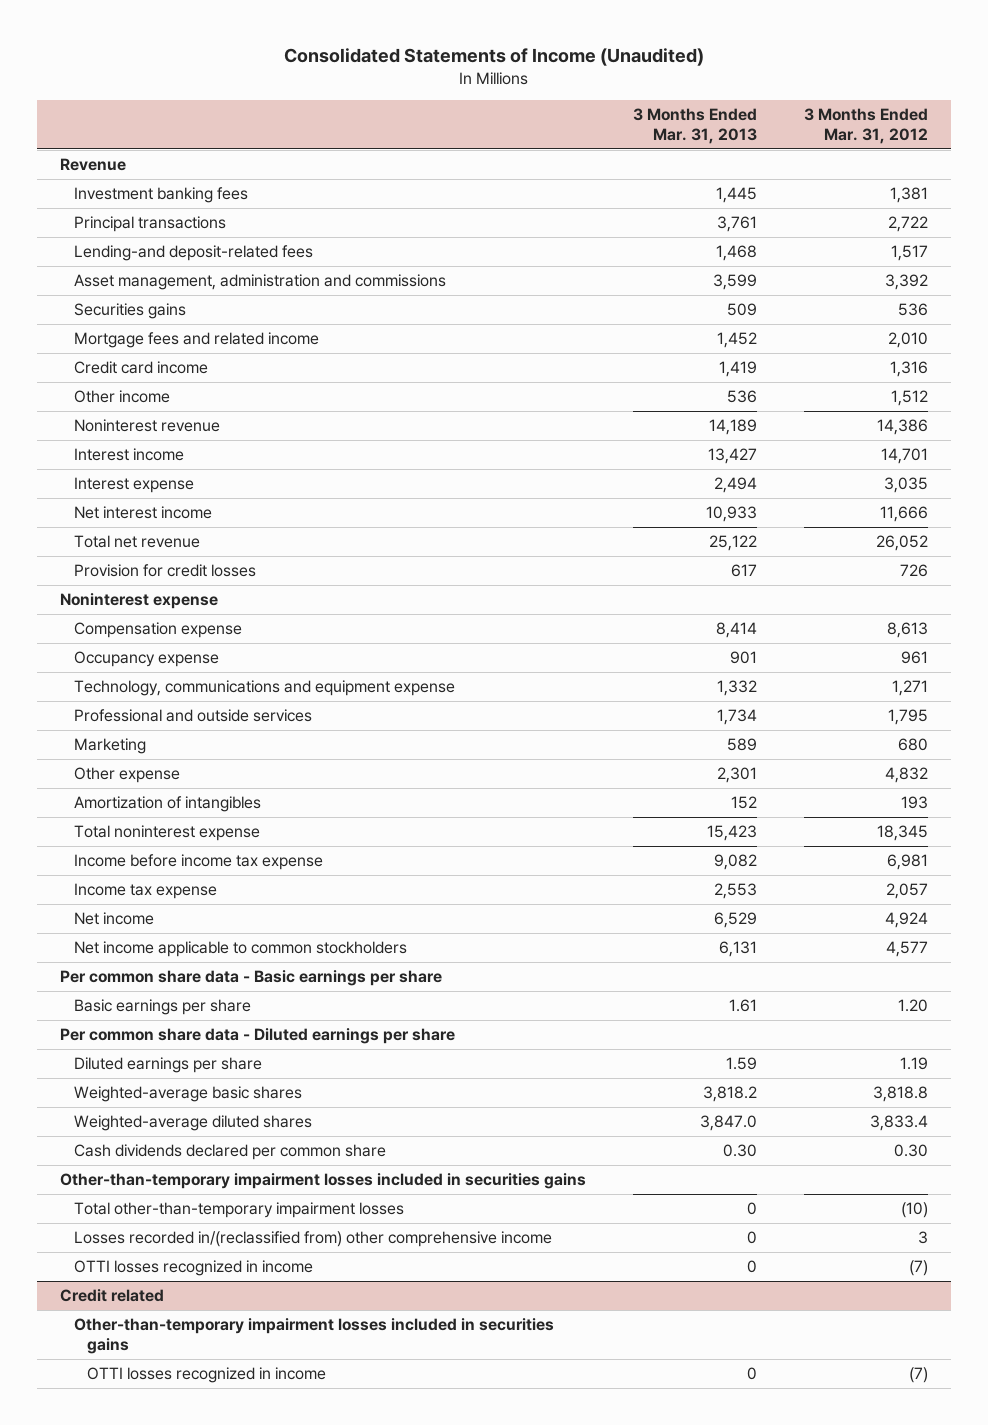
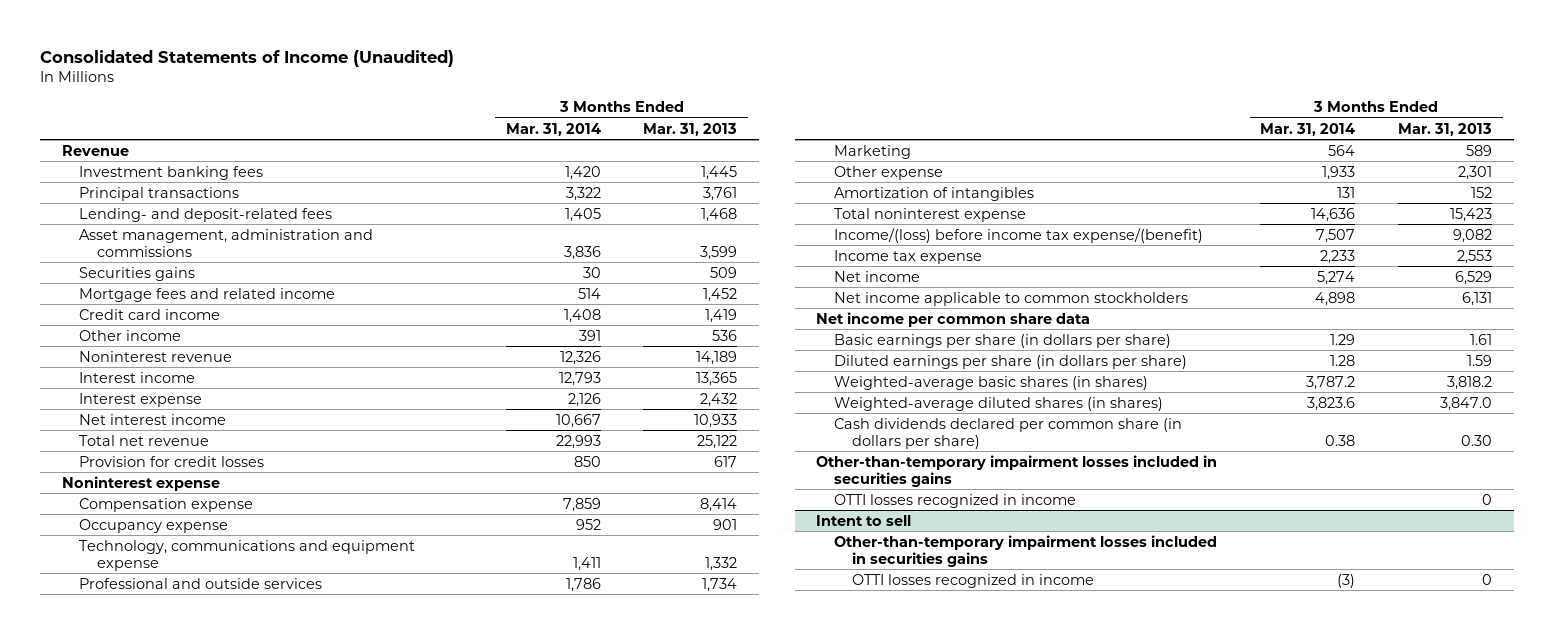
- | 3 Months Ended Mar. 31, 2013 | 3 Months Ended Mar. 31, 2012
+ | 3 Months Ended Mar. 31, 2014 | 3 Months Ended Mar. 31, 2013
- Lending-and deposit-related fees | 1,468 | 1,517
+ Lending- and deposit-related fees | 1,405 | 1,468
- Interest income | 13,427 | 14,701
- Interest expense | 2,494 | 3,035
+ Interest income | 12,793 | 13,365
+ Interest expense | 2,126 | 2,432
- Income before income tax expense | 9,082 | 6,981
+ Income/(loss) before income tax expense/(benefit) | 7,507 | 9,082
- Per common share data - Basic earnings per share
- Basic earnings per share | 1.61 | 1.20
- Per common share data - Diluted earnings per share
- Diluted earnings per share | 1.59 | 1.19
- Weighted-average basic shares | 3,818.2 | 3,818.8
- Weighted-average diluted shares | 3,847.0 | 3,833.4
- Cash dividends declared per common share | 0.30 | 0.30
+ Net income per common share data
+ Basic earnings per share (in dollars per share) | 1.29 | 1.61
+ Diluted earnings per share (in dollars per share) | 1.28 | 1.59
+ Weighted-average basic shares (in shares) | 3,787.2 | 3,818.2
+ Weighted-average diluted shares (in shares) | 3,823.6 | 3,847.0
+ Cash dividends declared per common share (in dollars per share) | 0.38 | 0.30
- Total other-than-temporary impairment losses | 0 | (10)
- Losses recorded in/(reclassified from) other comprehensive income | 0 | 3
- Credit related
+ Intent to sell

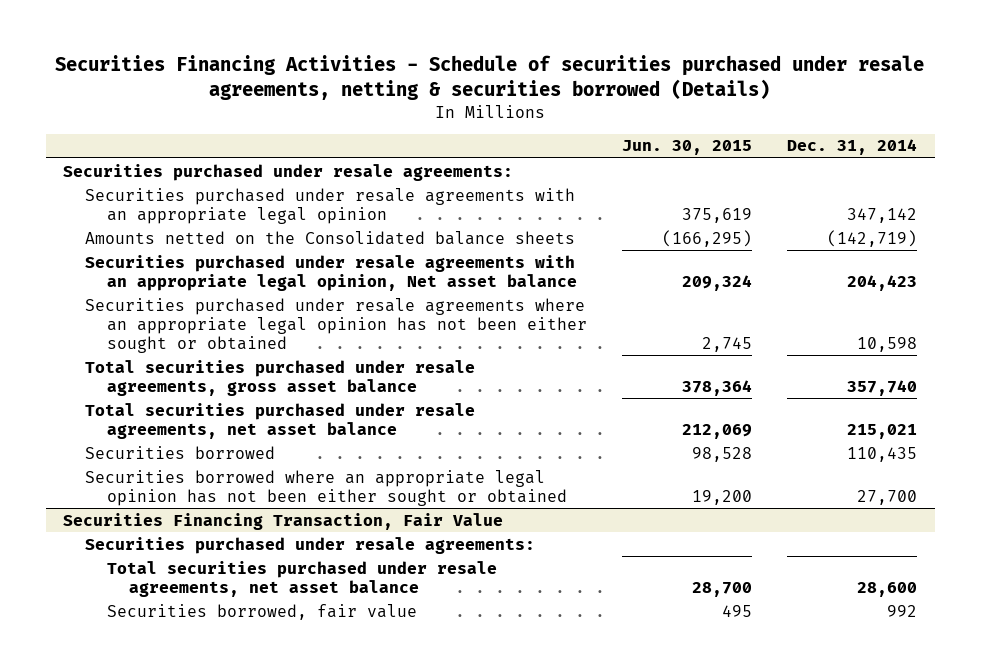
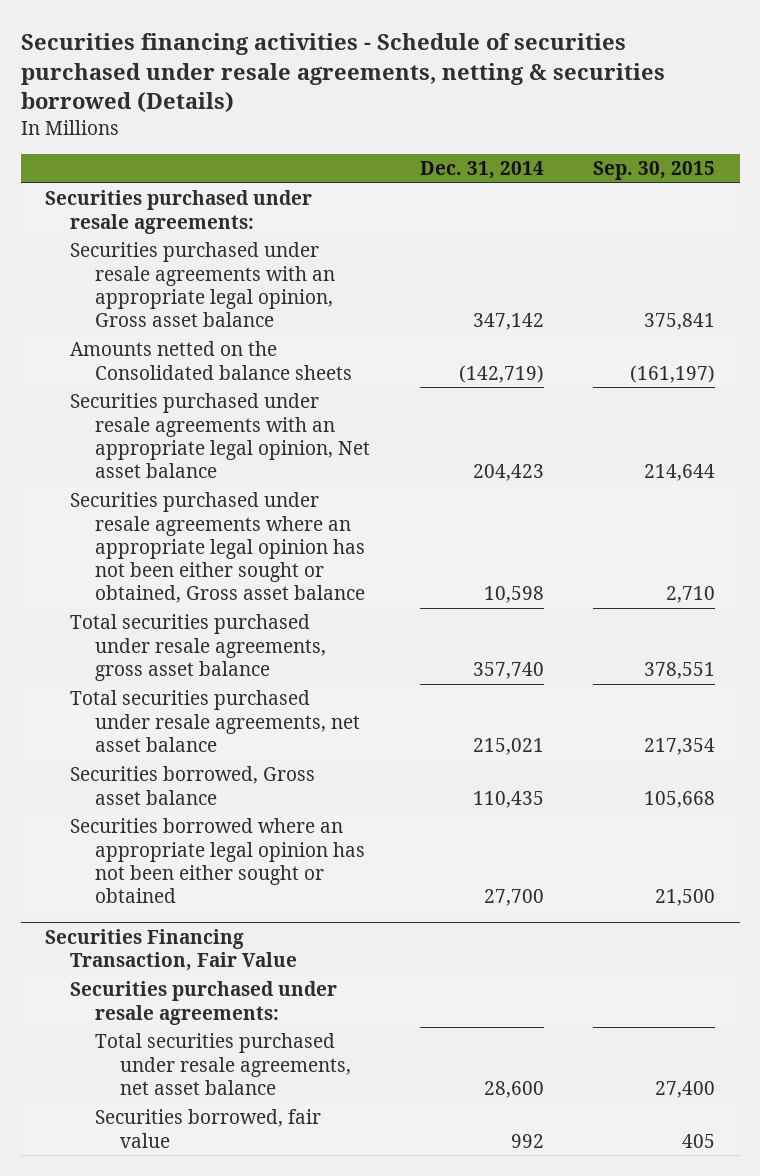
- Securities Financing Activities - Schedule of securities purchased under resale agreements, netting & securities borrowed (Details)
+ Securities financing activities - Schedule of securities purchased under resale agreements, netting & securities borrowed (Details)
- | Jun. 30, 2015 | Dec. 31, 2014
+ | Dec. 31, 2014 | Sep. 30, 2015
- Securities purchased under resale agreements with an appropriate legal opinion | 375,619 | 347,142
+ Securities purchased under resale agreements with an appropriate legal opinion, Gross asset balance | 347,142 | 375,841
- Securities purchased under resale agreements where an appropriate legal opinion has not been either sought or obtained | 2,745 | 10,598
+ Securities purchased under resale agreements where an appropriate legal opinion has not been either sought or obtained, Gross asset balance | 10,598 | 2,710
- Securities borrowed | 98,528 | 110,435
+ Securities borrowed, Gross asset balance | 110,435 | 105,668

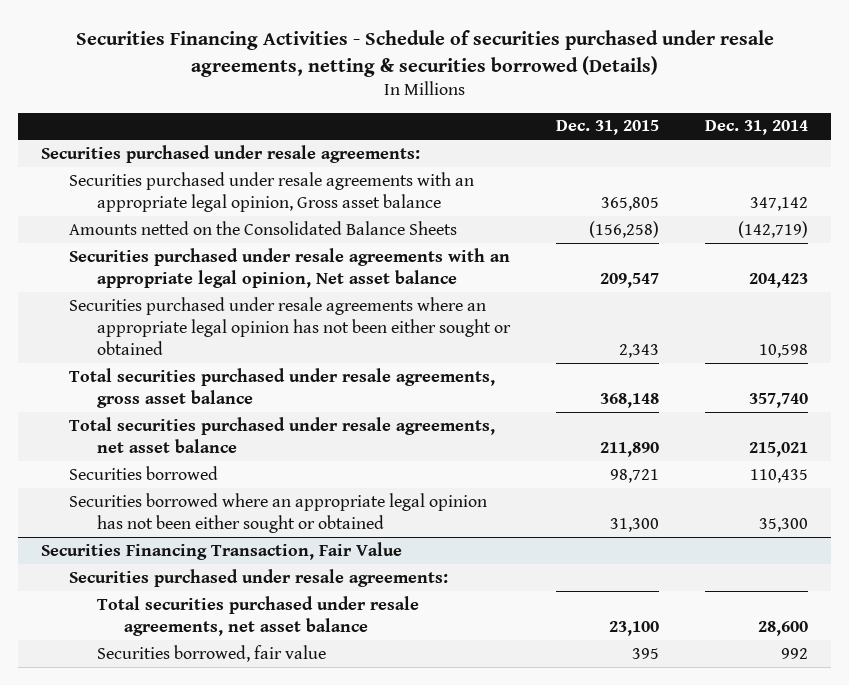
- Securities financing activities - Schedule of securities purchased under resale agreements, netting & securities borrowed (Details)
+ Securities Financing Activities - Schedule of securities purchased under resale agreements, netting & securities borrowed (Details)
- | Dec. 31, 2014 | Sep. 30, 2015
+ | Dec. 31, 2015 | Dec. 31, 2014
- Amounts netted on the Consolidated balance sheets | (142,719) | (161,197)
+ Amounts netted on the Consolidated Balance Sheets | (156,258) | (142,719)
- Securities purchased under resale agreements where an appropriate legal opinion has not been either sought or obtained, Gross asset balance | 10,598 | 2,710
+ Securities purchased under resale agreements where an appropriate legal opinion has not been either sought or obtained | 2,343 | 10,598
- Securities borrowed, Gross asset balance | 110,435 | 105,668
- Securities borrowed where an appropriate legal opinion has not been either sought or obtained | 27,700 | 21,500
+ Securities borrowed | 98,721 | 110,435
+ Securities borrowed where an appropriate legal opinion has not been either sought or obtained | 31,300 | 35,300

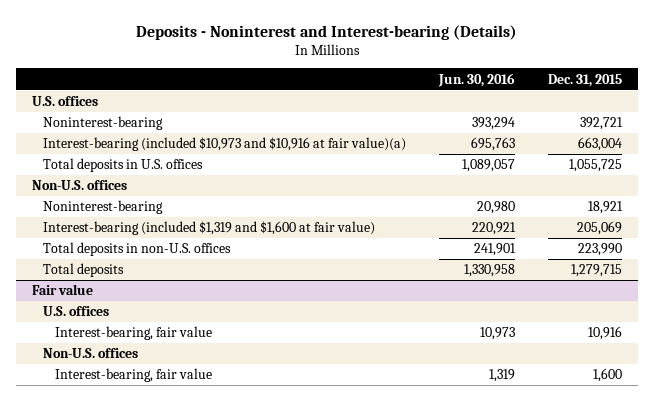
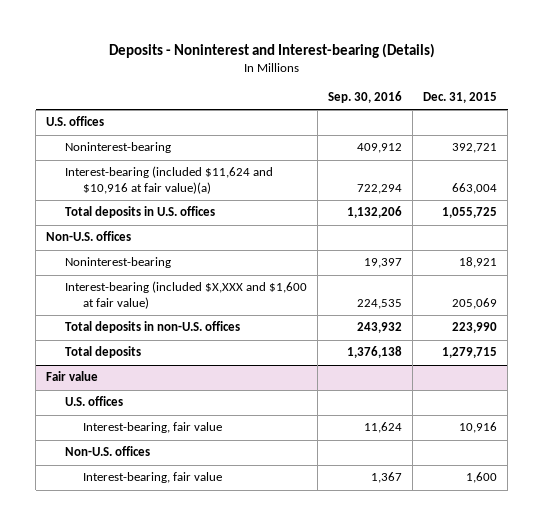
- | Jun. 30, 2016 | Dec. 31, 2015
+ | Sep. 30, 2016 | Dec. 31, 2015
- Interest-bearing (included $10,973 and $10,916 at fair value)(a) | 695,763 | 663,004
+ Interest-bearing (included $11,624 and $10,916 at fair value)(a) | 722,294 | 663,004
- Interest-bearing (included $1,319 and $1,600 at fair value) | 220,921 | 205,069
+ Interest-bearing (included $X,XXX and $1,600 at fair value) | 224,535 | 205,069

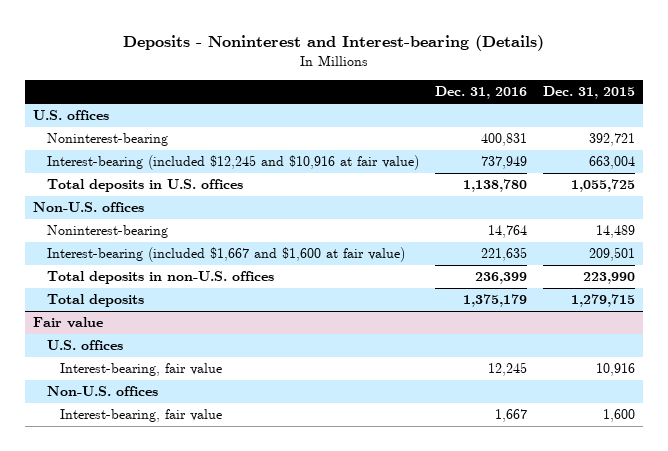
- | Sep. 30, 2016 | Dec. 31, 2015
+ | Dec. 31, 2016 | Dec. 31, 2015
- Interest-bearing (included $11,624 and $10,916 at fair value)(a) | 722,294 | 663,004
+ Interest-bearing (included $12,245 and $10,916 at fair value) | 737,949 | 663,004
- Noninterest-bearing | 19,397 | 18,921
- Interest-bearing (included $X,XXX and $1,600 at fair value) | 224,535 | 205,069
+ Noninterest-bearing | 14,764 | 14,489
+ Interest-bearing (included $1,667 and $1,600 at fair value) | 221,635 | 209,501

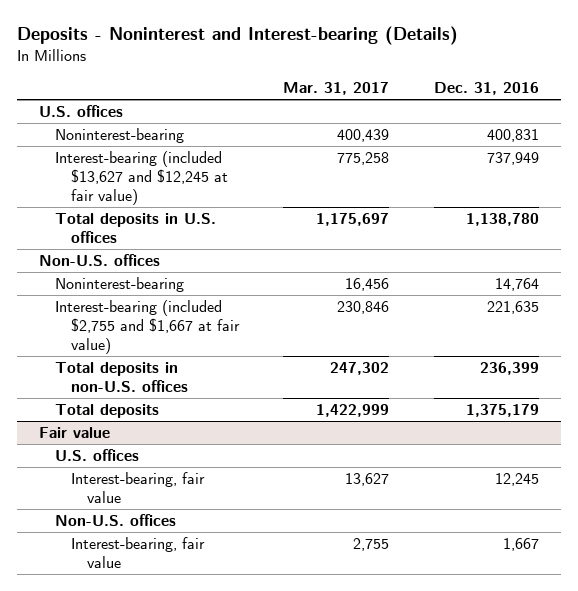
- | Dec. 31, 2016 | Dec. 31, 2015
+ | Mar. 31, 2017 | Dec. 31, 2016
- Interest-bearing (included $12,245 and $10,916 at fair value) | 737,949 | 663,004
+ Interest-bearing (included $13,627 and $12,245 at fair value) | 775,258 | 737,949
- Interest-bearing (included $1,667 and $1,600 at fair value) | 221,635 | 209,501
+ Interest-bearing (included $2,755 and $1,667 at fair value) | 230,846 | 221,635

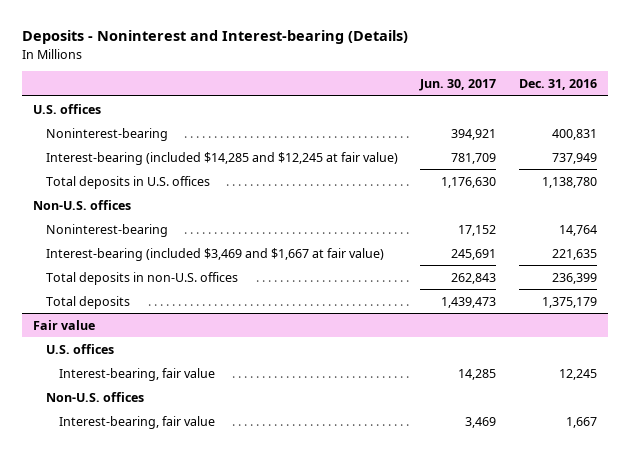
- | Mar. 31, 2017 | Dec. 31, 2016
+ | Jun. 30, 2017 | Dec. 31, 2016
- Interest-bearing (included $13,627 and $12,245 at fair value) | 775,258 | 737,949
+ Interest-bearing (included $14,285 and $12,245 at fair value) | 781,709 | 737,949
- Interest-bearing (included $2,755 and $1,667 at fair value) | 230,846 | 221,635
+ Interest-bearing (included $3,469 and $1,667 at fair value) | 245,691 | 221,635

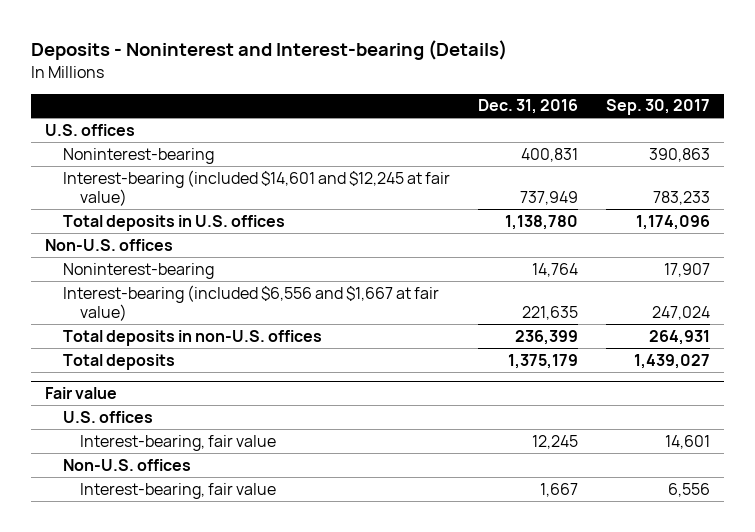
- | Jun. 30, 2017 | Dec. 31, 2016
+ | Dec. 31, 2016 | Sep. 30, 2017
- Interest-bearing (included $14,285 and $12,245 at fair value) | 781,709 | 737,949
+ Interest-bearing (included $14,601 and $12,245 at fair value) | 737,949 | 783,233
- Interest-bearing (included $3,469 and $1,667 at fair value) | 245,691 | 221,635
+ Interest-bearing (included $6,556 and $1,667 at fair value) | 221,635 | 247,024

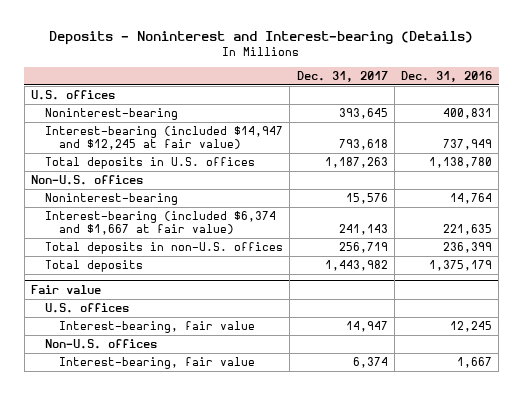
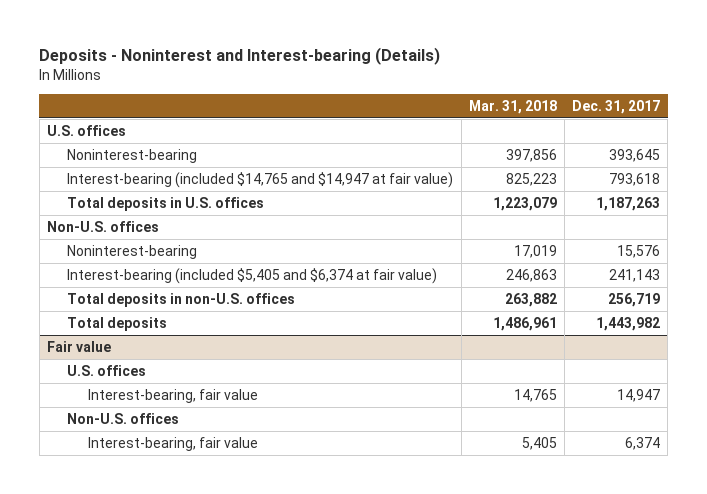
- | Dec. 31, 2017 | Dec. 31, 2016
+ | Mar. 31, 2018 | Dec. 31, 2017
- Interest-bearing (included $14,947 and $12,245 at fair value) | 793,618 | 737,949
+ Interest-bearing (included $14,765 and $14,947 at fair value) | 825,223 | 793,618
- Interest-bearing (included $6,374 and $1,667 at fair value) | 241,143 | 221,635
+ Interest-bearing (included $5,405 and $6,374 at fair value) | 246,863 | 241,143

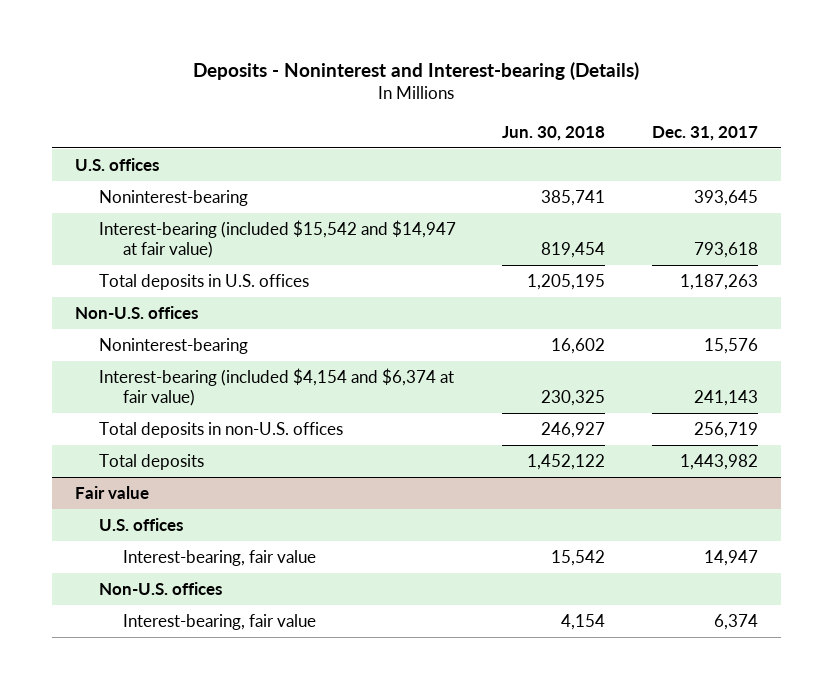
- | Mar. 31, 2018 | Dec. 31, 2017
+ | Jun. 30, 2018 | Dec. 31, 2017
- Interest-bearing (included $14,765 and $14,947 at fair value) | 825,223 | 793,618
+ Interest-bearing (included $15,542 and $14,947 at fair value) | 819,454 | 793,618
- Interest-bearing (included $5,405 and $6,374 at fair value) | 246,863 | 241,143
+ Interest-bearing (included $4,154 and $6,374 at fair value) | 230,325 | 241,143

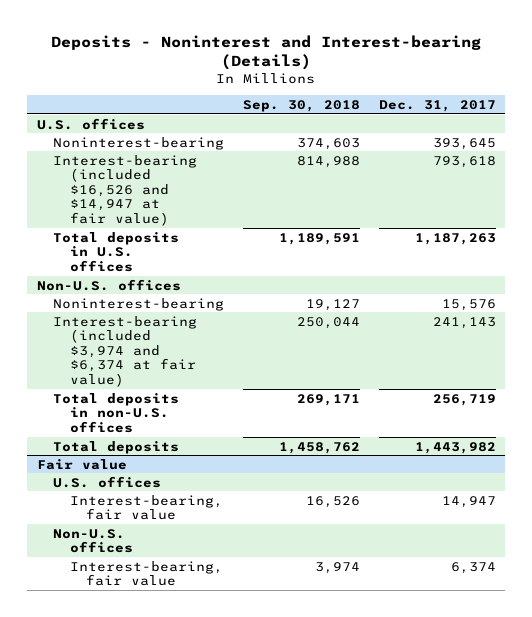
- | Jun. 30, 2018 | Dec. 31, 2017
+ | Sep. 30, 2018 | Dec. 31, 2017
- Interest-bearing (included $15,542 and $14,947 at fair value) | 819,454 | 793,618
+ Interest-bearing (included $16,526 and $14,947 at fair value) | 814,988 | 793,618
- Interest-bearing (included $4,154 and $6,374 at fair value) | 230,325 | 241,143
+ Interest-bearing (included $3,974 and $6,374 at fair value) | 250,044 | 241,143

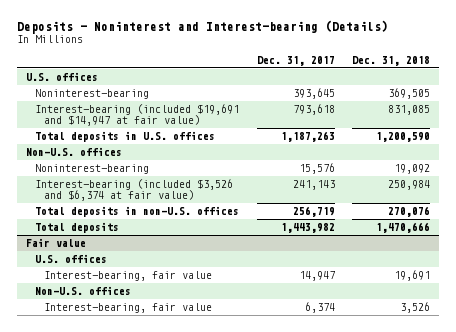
- | Sep. 30, 2018 | Dec. 31, 2017
+ | Dec. 31, 2017 | Dec. 31, 2018
- Interest-bearing (included $16,526 and $14,947 at fair value) | 814,988 | 793,618
+ Interest-bearing (included $19,691 and $14,947 at fair value) | 793,618 | 831,085
- Interest-bearing (included $3,974 and $6,374 at fair value) | 250,044 | 241,143
+ Interest-bearing (included $3,526 and $6,374 at fair value) | 241,143 | 250,984

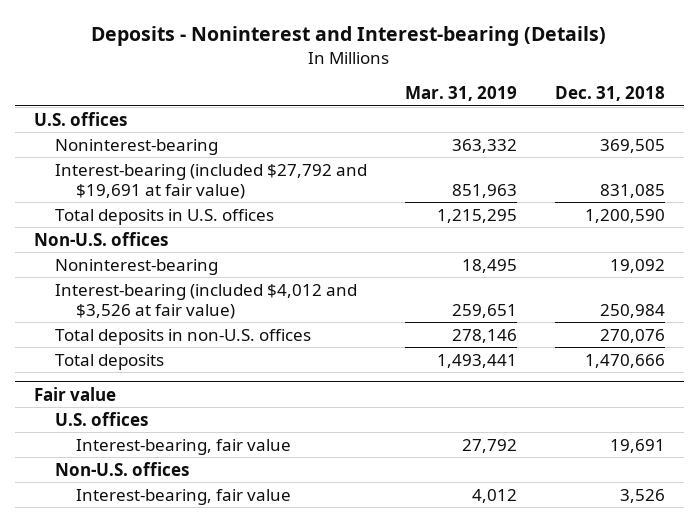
- | Dec. 31, 2017 | Dec. 31, 2018
+ | Mar. 31, 2019 | Dec. 31, 2018
- Interest-bearing (included $19,691 and $14,947 at fair value) | 793,618 | 831,085
+ Interest-bearing (included $27,792 and $19,691 at fair value) | 851,963 | 831,085
- Interest-bearing (included $3,526 and $6,374 at fair value) | 241,143 | 250,984
+ Interest-bearing (included $4,012 and $3,526 at fair value) | 259,651 | 250,984

